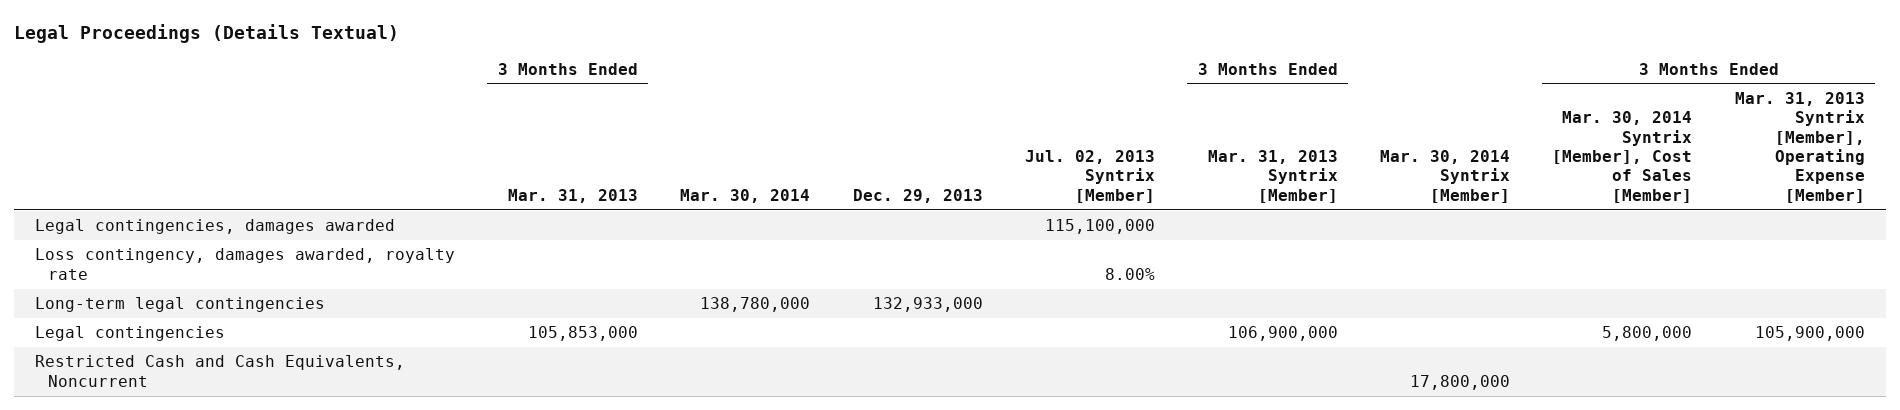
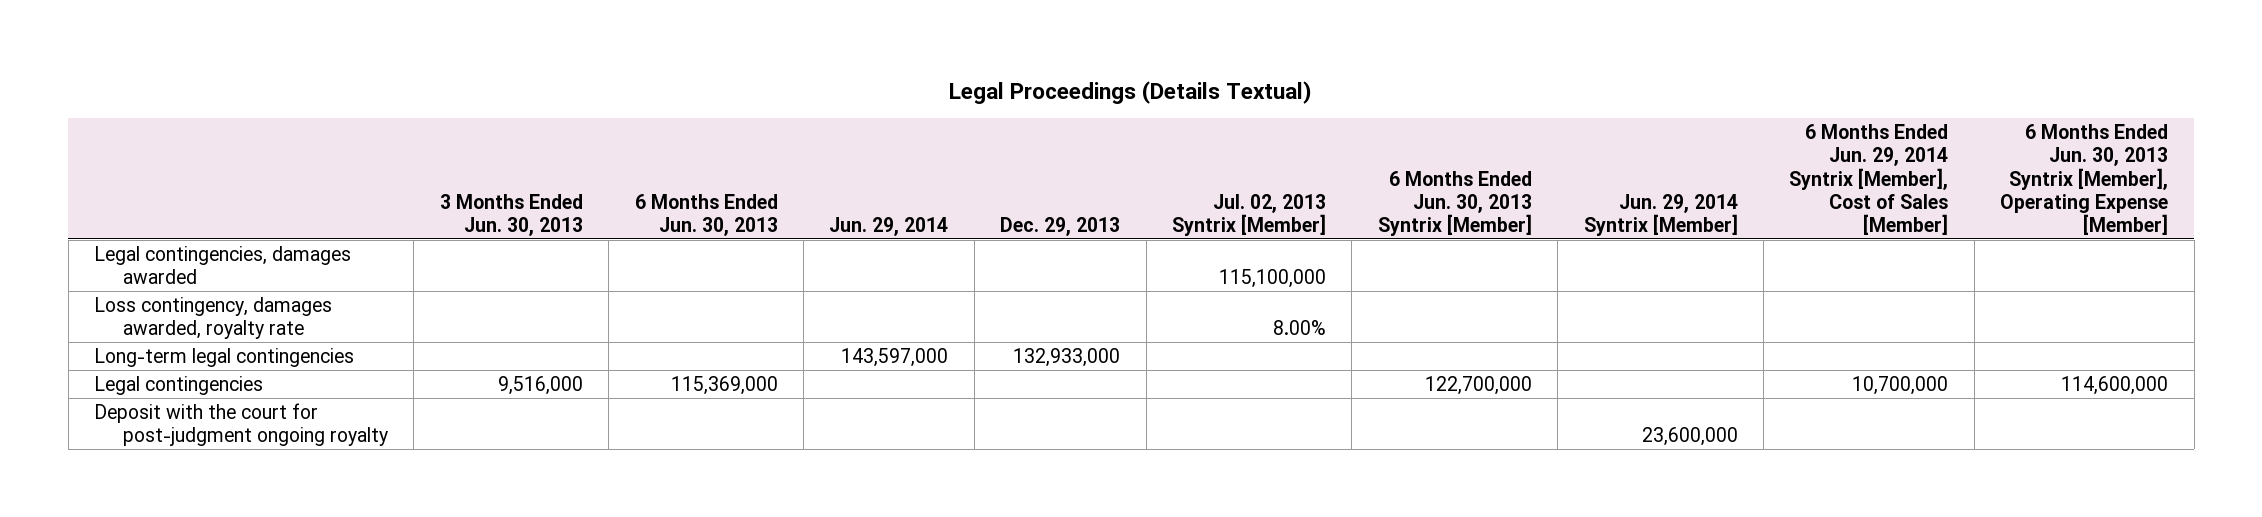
- | 3 Months Ended Mar. 31, 2013 | Mar. 30, 2014 | Dec. 29, 2013 | Jul. 02, 2013 Syntrix [Member] | 3 Months Ended Mar. 31, 2013 Syntrix [Member] | Mar. 30, 2014 Syntrix [Member] | 3 Months Ended Mar. 30, 2014 Syntrix [Member], Cost of Sales [Member] | 3 Months Ended Mar. 31, 2013 Syntrix [Member], Operating Expense [Member]
+ | 3 Months Ended Jun. 30, 2013 | 6 Months Ended Jun. 30, 2013 | Jun. 29, 2014 | Dec. 29, 2013 | Jul. 02, 2013 Syntrix [Member] | 6 Months Ended Jun. 30, 2013 Syntrix [Member] | Jun. 29, 2014 Syntrix [Member] | 6 Months Ended Jun. 29, 2014 Syntrix [Member], Cost of Sales [Member] | 6 Months Ended Jun. 30, 2013 Syntrix [Member], Operating Expense [Member]
- Restricted Cash and Cash Equivalents, Noncurrent | | | | | | 17,800,000 | |
+ Deposit with the court for post-judgment ongoing royalty | | | | | | | 23,600,000 | |

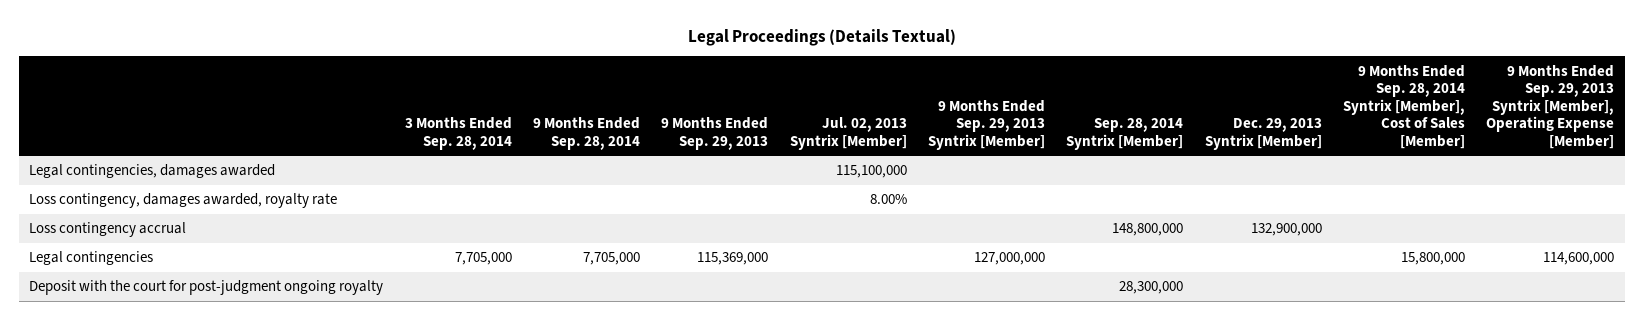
- | 3 Months Ended Jun. 30, 2013 | 6 Months Ended Jun. 30, 2013 | Jun. 29, 2014 | Dec. 29, 2013 | Jul. 02, 2013 Syntrix [Member] | 6 Months Ended Jun. 30, 2013 Syntrix [Member] | Jun. 29, 2014 Syntrix [Member] | 6 Months Ended Jun. 29, 2014 Syntrix [Member], Cost of Sales [Member] | 6 Months Ended Jun. 30, 2013 Syntrix [Member], Operating Expense [Member]
+ | 3 Months Ended Sep. 28, 2014 | 9 Months Ended Sep. 28, 2014 | 9 Months Ended Sep. 29, 2013 | Jul. 02, 2013 Syntrix [Member] | 9 Months Ended Sep. 29, 2013 Syntrix [Member] | Sep. 28, 2014 Syntrix [Member] | Dec. 29, 2013 Syntrix [Member] | 9 Months Ended Sep. 28, 2014 Syntrix [Member], Cost of Sales [Member] | 9 Months Ended Sep. 29, 2013 Syntrix [Member], Operating Expense [Member]
- Long-term legal contingencies | | | 143,597,000 | 132,933,000 | | | | |
+ Loss contingency accrual | | | | | | 148,800,000 | 132,900,000 | |

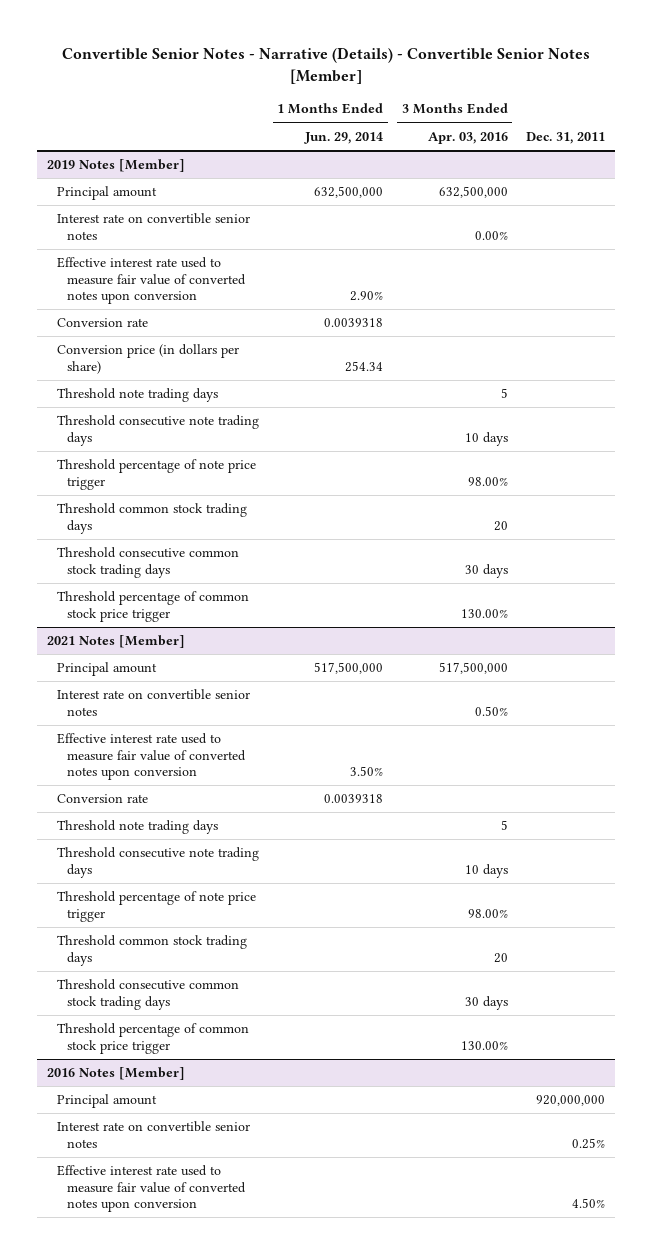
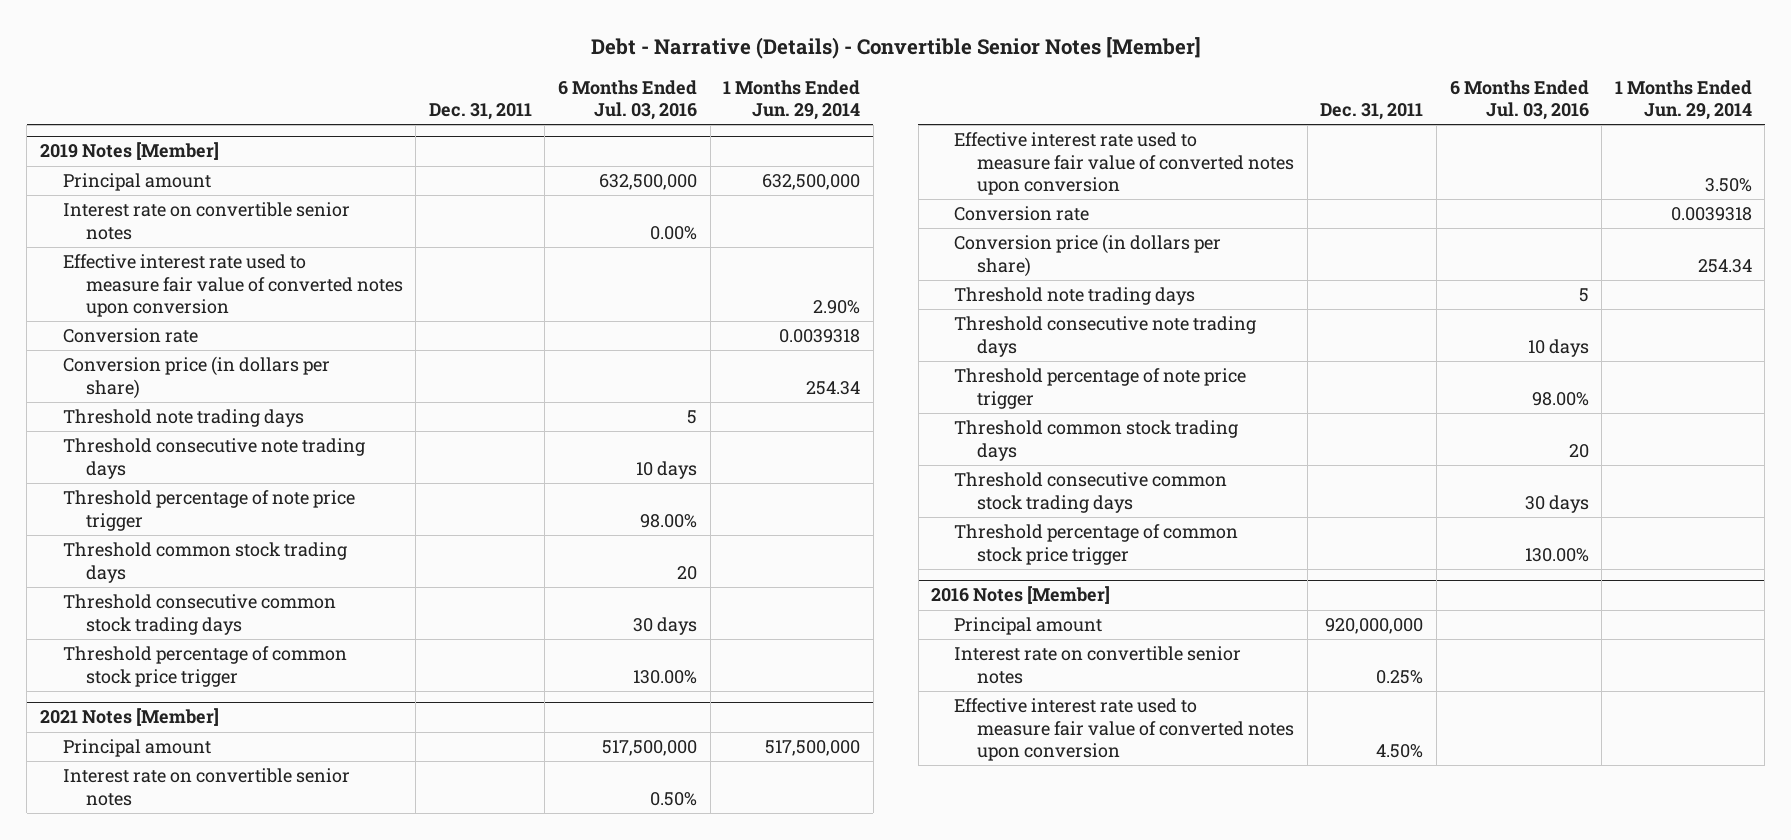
- Convertible Senior Notes - Narrative (Details) - Convertible Senior Notes [Member]
+ Debt - Narrative (Details) - Convertible Senior Notes [Member]
- | 1 Months Ended Jun. 29, 2014 | 3 Months Ended Apr. 03, 2016 | Dec. 31, 2011
+ | Dec. 31, 2011 | 6 Months Ended Jul. 03, 2016 | 1 Months Ended Jun. 29, 2014
@ 2021 Notes [Member]
+ Conversion price (in dollars per share) | | | 254.34

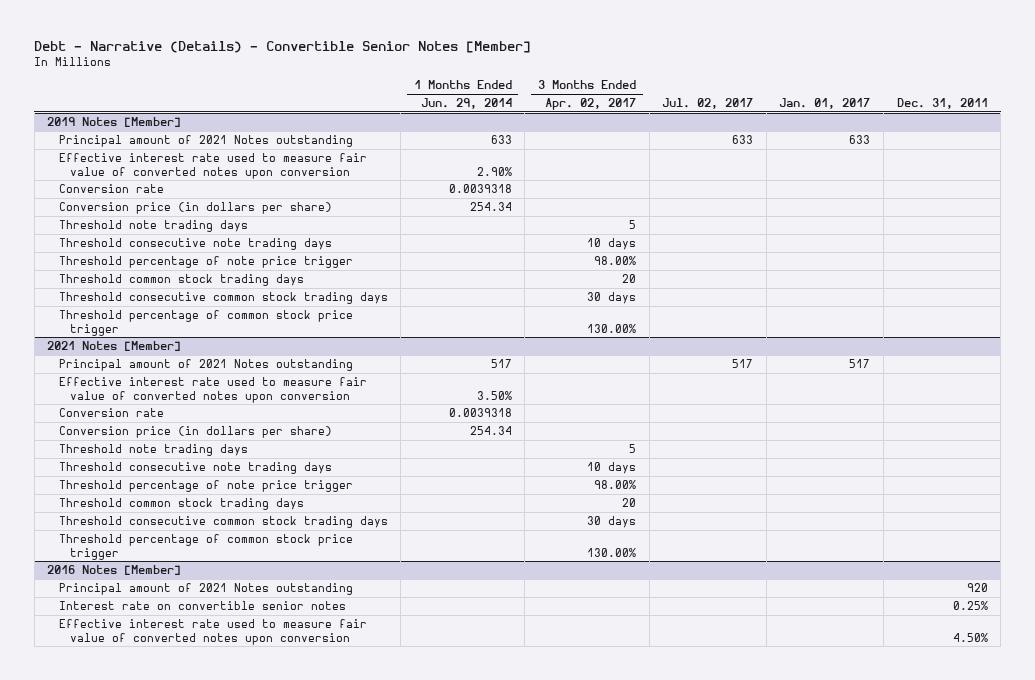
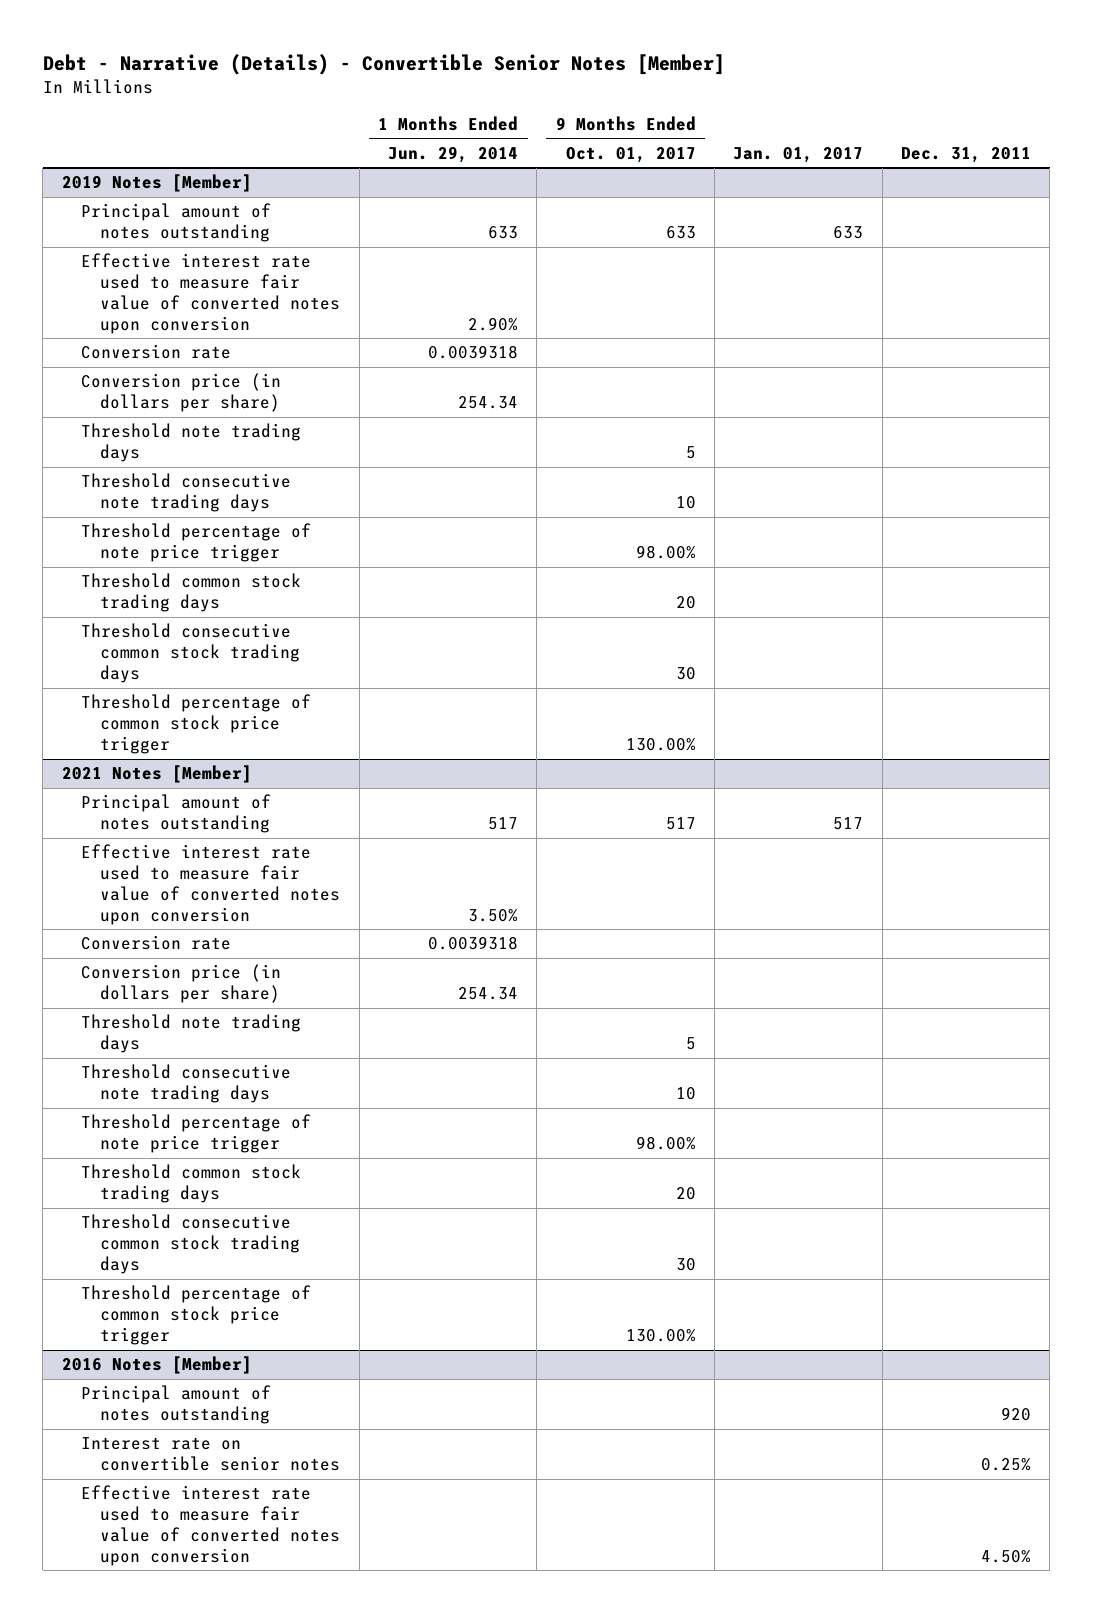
- | 1 Months Ended Jun. 29, 2014 | 3 Months Ended Apr. 02, 2017 | Jul. 02, 2017 | Jan. 01, 2017 | Dec. 31, 2011
+ | 1 Months Ended Jun. 29, 2014 | 9 Months Ended Oct. 01, 2017 | Jan. 01, 2017 | Dec. 31, 2011
@ 2019 Notes [Member]
- Principal amount of 2021 Notes outstanding | 633 | | 633 | 633 |
+ Principal amount of notes outstanding | 633 | 633 | 633 |
@ 2021 Notes [Member]
- Principal amount of 2021 Notes outstanding | 517 | | 517 | 517 |
+ Principal amount of notes outstanding | 517 | 517 | 517 |
@ 2016 Notes [Member]
- Principal amount of 2021 Notes outstanding | | | | | 920
+ Principal amount of notes outstanding | | | | 920

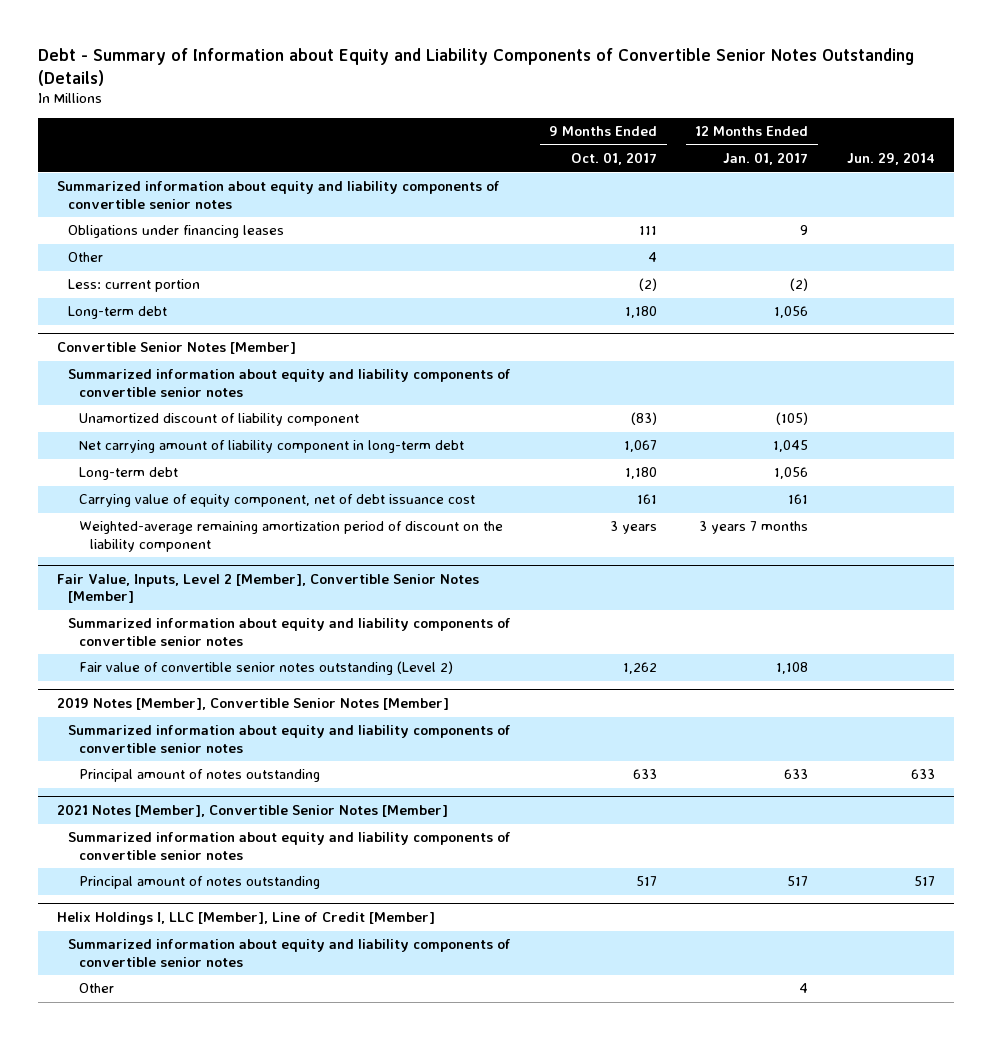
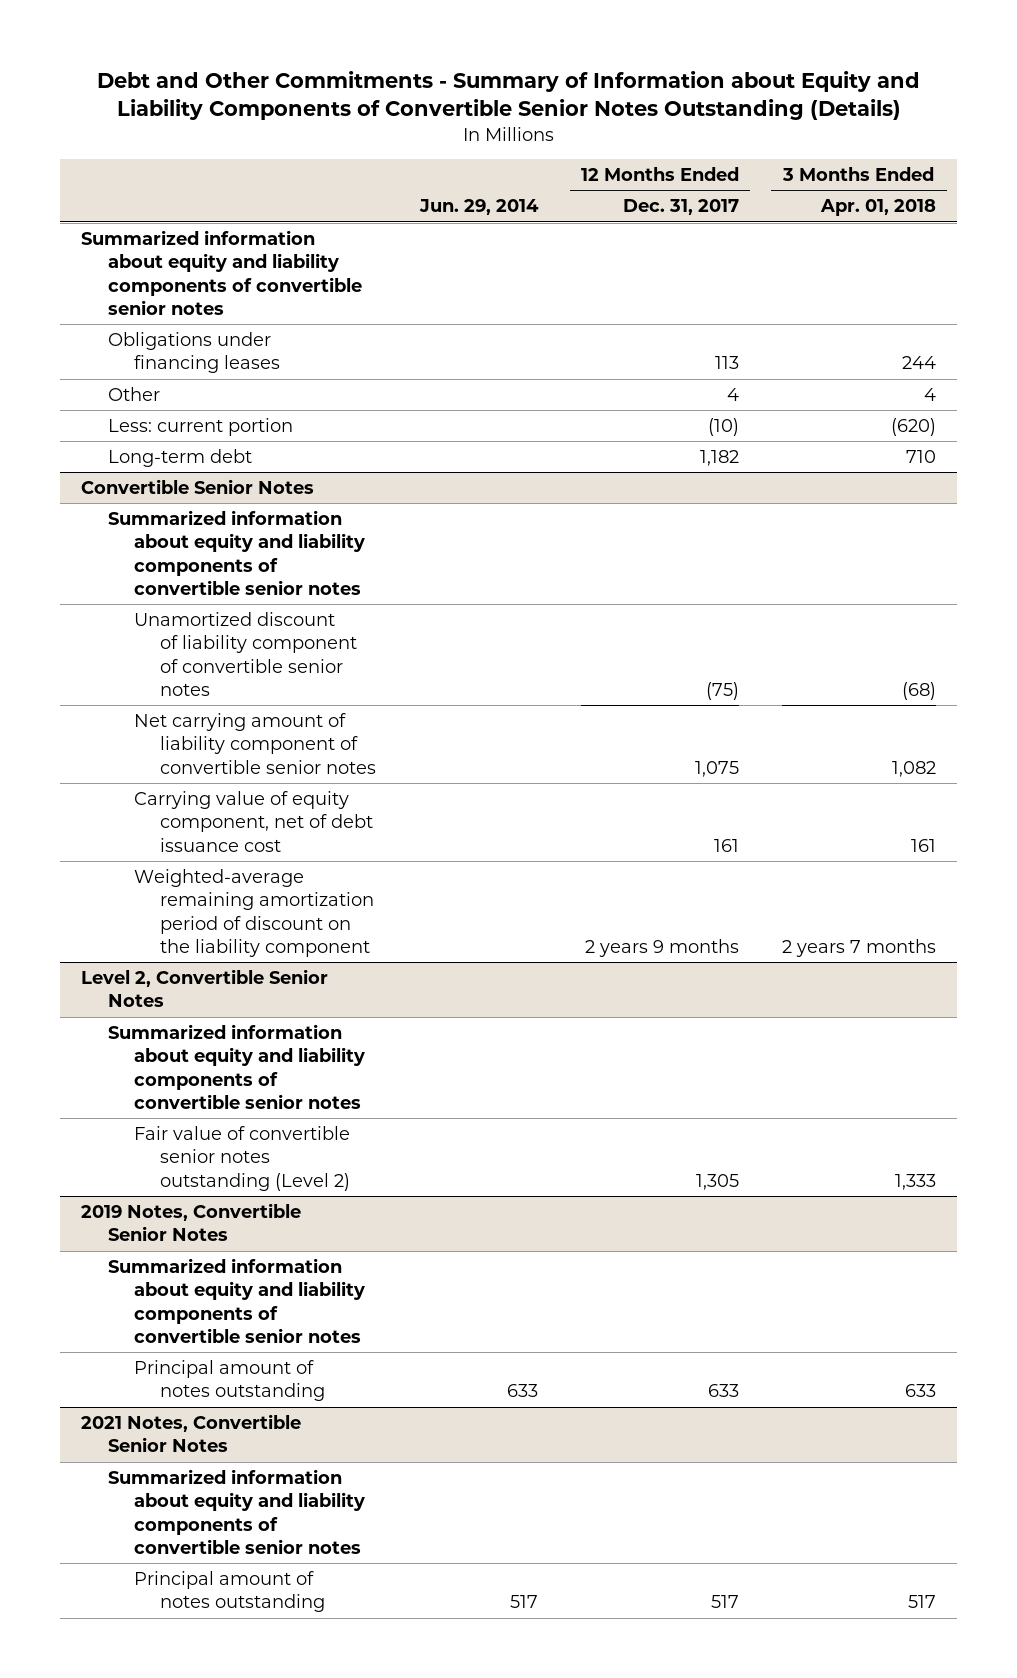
- Debt - Summary of Information about Equity and Liability Components of Convertible Senior Notes Outstanding (Details)
+ Debt and Other Commitments - Summary of Information about Equity and Liability Components of Convertible Senior Notes Outstanding (Details)
- | 9 Months Ended Oct. 01, 2017 | 12 Months Ended Jan. 01, 2017 | Jun. 29, 2014
+ | Jun. 29, 2014 | 12 Months Ended Dec. 31, 2017 | 3 Months Ended Apr. 01, 2018
- Convertible Senior Notes [Member]
+ Convertible Senior Notes
- Unamortized discount of liability component | (83) | (105) |
- Net carrying amount of liability component in long-term debt | 1,067 | 1,045 |
- Long-term debt | 1,180 | 1,056 |
+ Unamortized discount of liability component of convertible senior notes | | (75) | (68)
+ Net carrying amount of liability component of convertible senior notes | | 1,075 | 1,082
- Fair Value, Inputs, Level 2 [Member], Convertible Senior Notes [Member]
+ Level 2, Convertible Senior Notes
- 2019 Notes [Member], Convertible Senior Notes [Member]
+ 2019 Notes, Convertible Senior Notes
- 2021 Notes [Member], Convertible Senior Notes [Member]
+ 2021 Notes, Convertible Senior Notes
- Helix Holdings I, LLC [Member], Line of Credit [Member]
- Summarized information about equity and liability components of convertible senior notes
- Other | | 4 |

